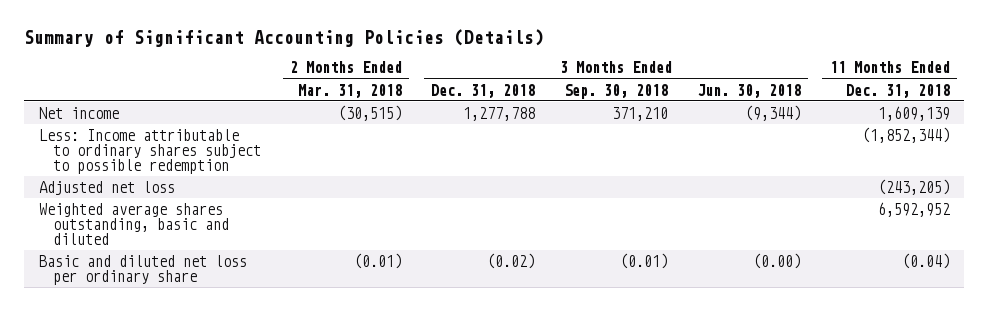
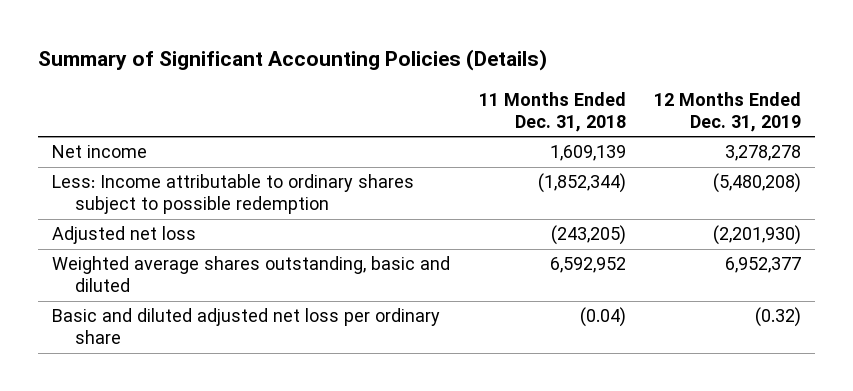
- | 2 Months Ended Mar. 31, 2018 | 3 Months Ended Dec. 31, 2018 | 3 Months Ended Sep. 30, 2018 | 3 Months Ended Jun. 30, 2018 | 11 Months Ended Dec. 31, 2018
+ | 11 Months Ended Dec. 31, 2018 | 12 Months Ended Dec. 31, 2019
- Basic and diluted net loss per ordinary share | (0.01) | (0.02) | (0.01) | (0.00) | (0.04)
+ Basic and diluted adjusted net loss per ordinary share | (0.04) | (0.32)

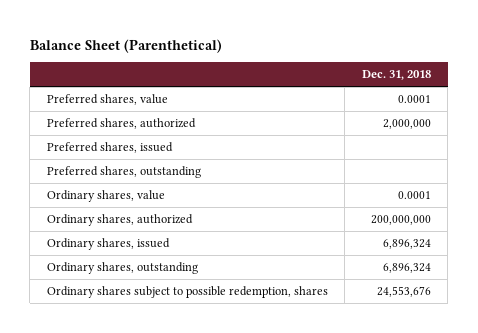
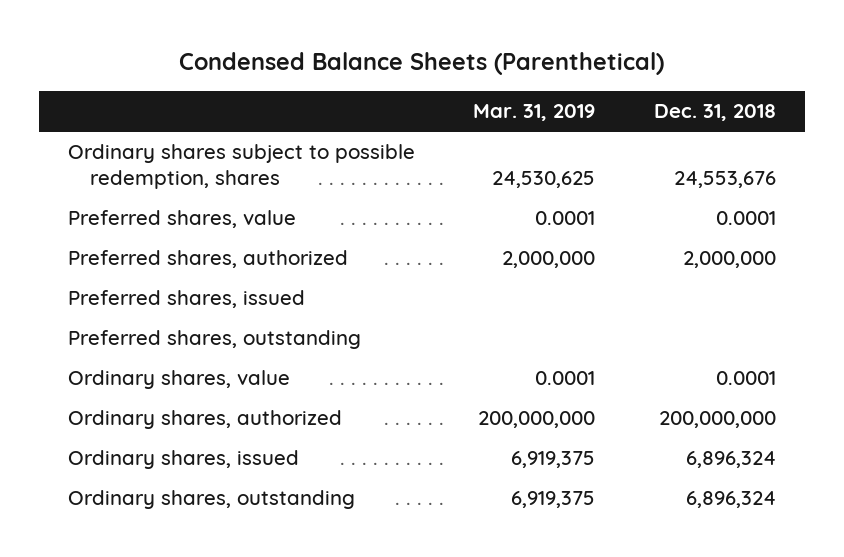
- Balance Sheet (Parenthetical)
+ Condensed Balance Sheets (Parenthetical)
- | Dec. 31, 2018
+ | Mar. 31, 2019 | Dec. 31, 2018
moved up: Ordinary shares subject to possible redemption, shares | 24,530,625 | 24,553,676

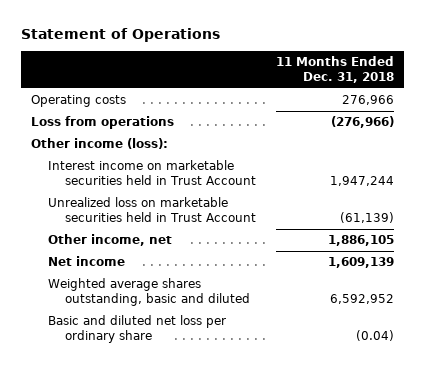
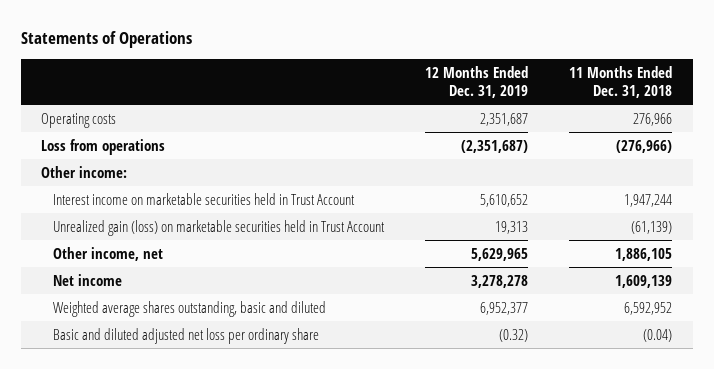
- Statement of Operations
+ Statements of Operations
- | 11 Months Ended Dec. 31, 2018
+ | 12 Months Ended Dec. 31, 2019 | 11 Months Ended Dec. 31, 2018
- Other income (loss):
+ Other income:
- Unrealized loss on marketable securities held in Trust Account | (61,139)
+ Unrealized gain (loss) on marketable securities held in Trust Account | 19,313 | (61,139)
- Basic and diluted net loss per ordinary share | (0.04)
+ Basic and diluted adjusted net loss per ordinary share | (0.32) | (0.04)

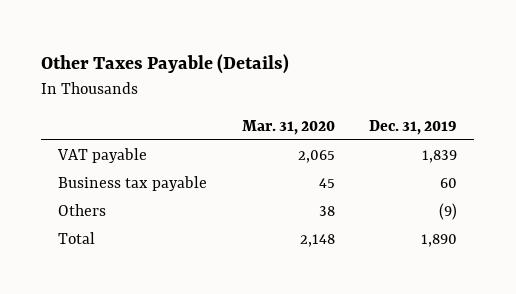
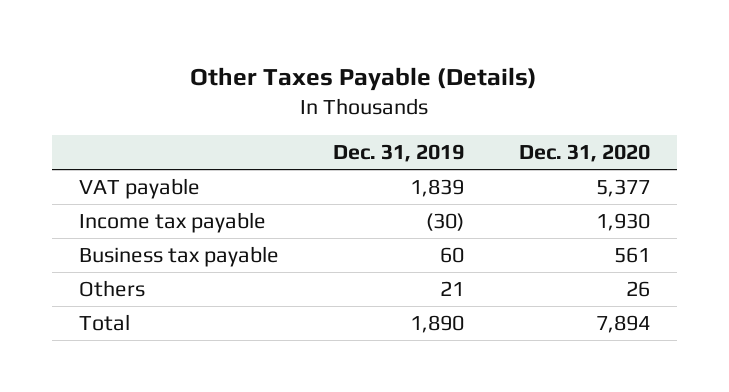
- | Mar. 31, 2020 | Dec. 31, 2019
+ | Dec. 31, 2019 | Dec. 31, 2020
+ Income tax payable | (30) | 1,930
- Others | 38 | (9)
+ Others | 21 | 26

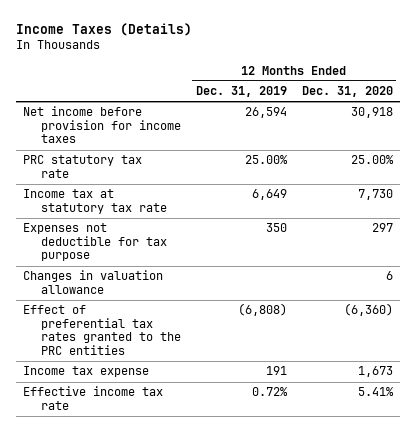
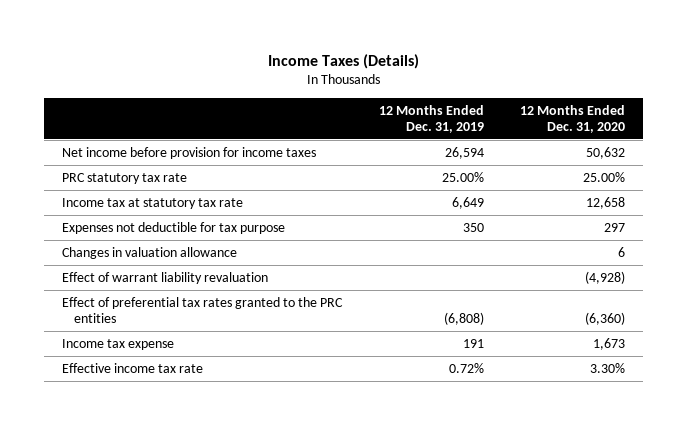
- Net income before provision for income taxes | 26,594 | 30,918
+ Net income before provision for income taxes | 26,594 | 50,632
- Income tax at statutory tax rate | 6,649 | 7,730
+ Income tax at statutory tax rate | 6,649 | 12,658
+ Effect of warrant liability revaluation | | (4,928)
- Effective income tax rate | 0.72% | 5.41%
+ Effective income tax rate | 0.72% | 3.30%

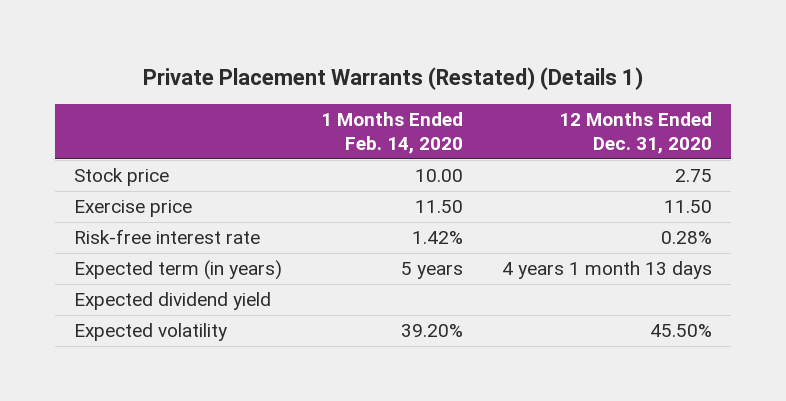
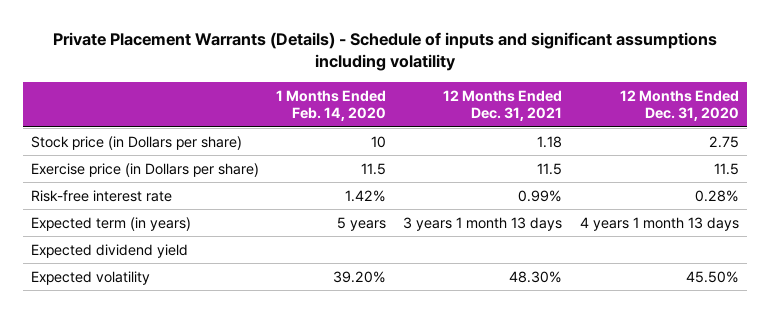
- Private Placement Warrants (Restated) (Details 1)
+ Private Placement Warrants (Details) - Schedule of inputs and significant assumptions including volatility
- | 1 Months Ended Feb. 14, 2020 | 12 Months Ended Dec. 31, 2020
+ | 1 Months Ended Feb. 14, 2020 | 12 Months Ended Dec. 31, 2021 | 12 Months Ended Dec. 31, 2020
- Stock price | 10.00 | 2.75
- Exercise price | 11.50 | 11.50
+ Stock price (in Dollars per share) | 10 | 1.18 | 2.75
+ Exercise price (in Dollars per share) | 11.5 | 11.5 | 11.5

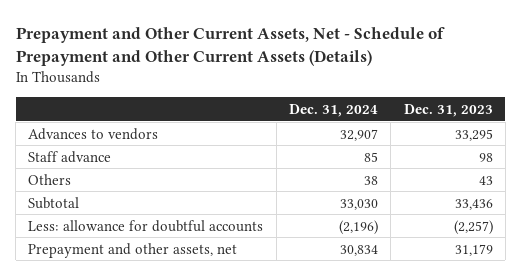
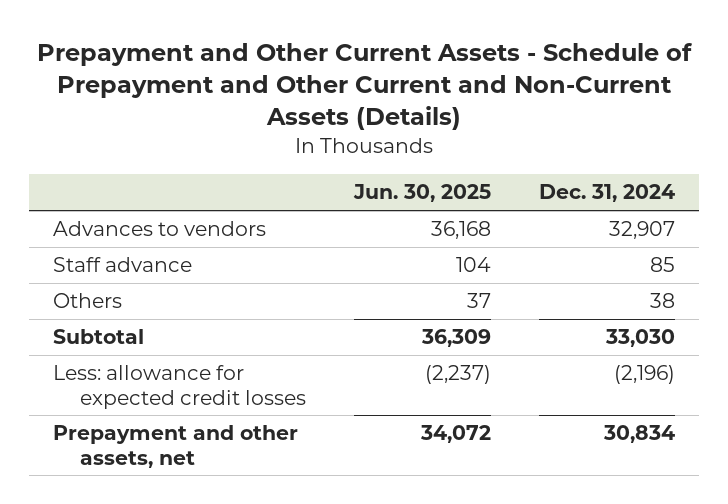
- Prepayment and Other Current Assets, Net - Schedule of Prepayment and Other Current Assets (Details)
+ Prepayment and Other Current Assets - Schedule of Prepayment and Other Current and Non-Current Assets (Details)
- | Dec. 31, 2024 | Dec. 31, 2023
+ | Jun. 30, 2025 | Dec. 31, 2024
- Less: allowance for doubtful accounts | (2,196) | (2,257)
+ Less: allowance for expected credit losses | (2,237) | (2,196)

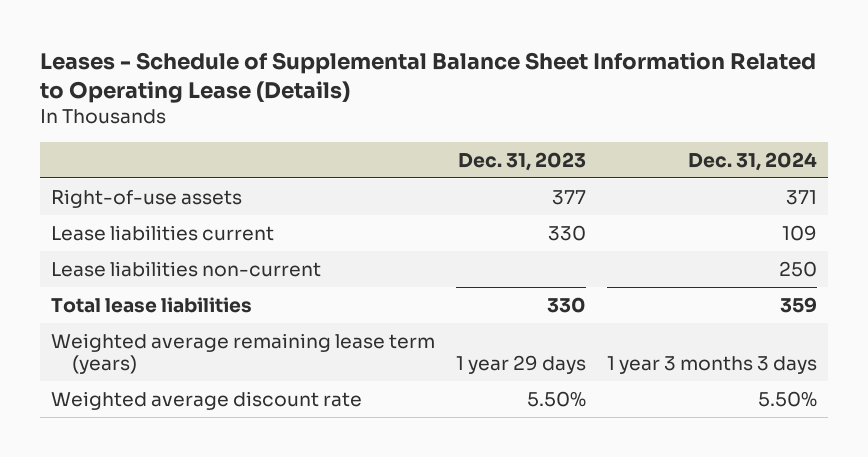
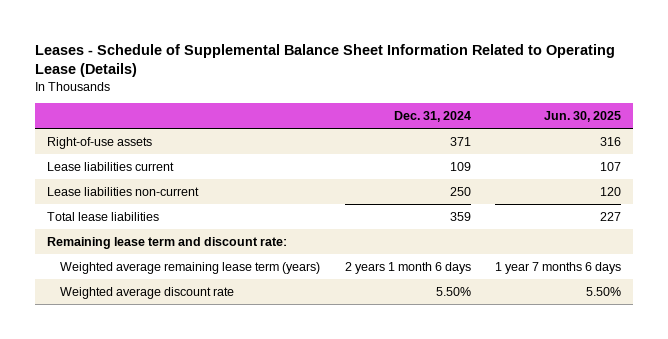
- | Dec. 31, 2023 | Dec. 31, 2024
+ | Dec. 31, 2024 | Jun. 30, 2025
- Weighted average remaining lease term (years) | 1 year 29 days | 1 year 3 months 3 days
+ Remaining lease term and discount rate:
+ Weighted average remaining lease term (years) | 2 years 1 month 6 days | 1 year 7 months 6 days

